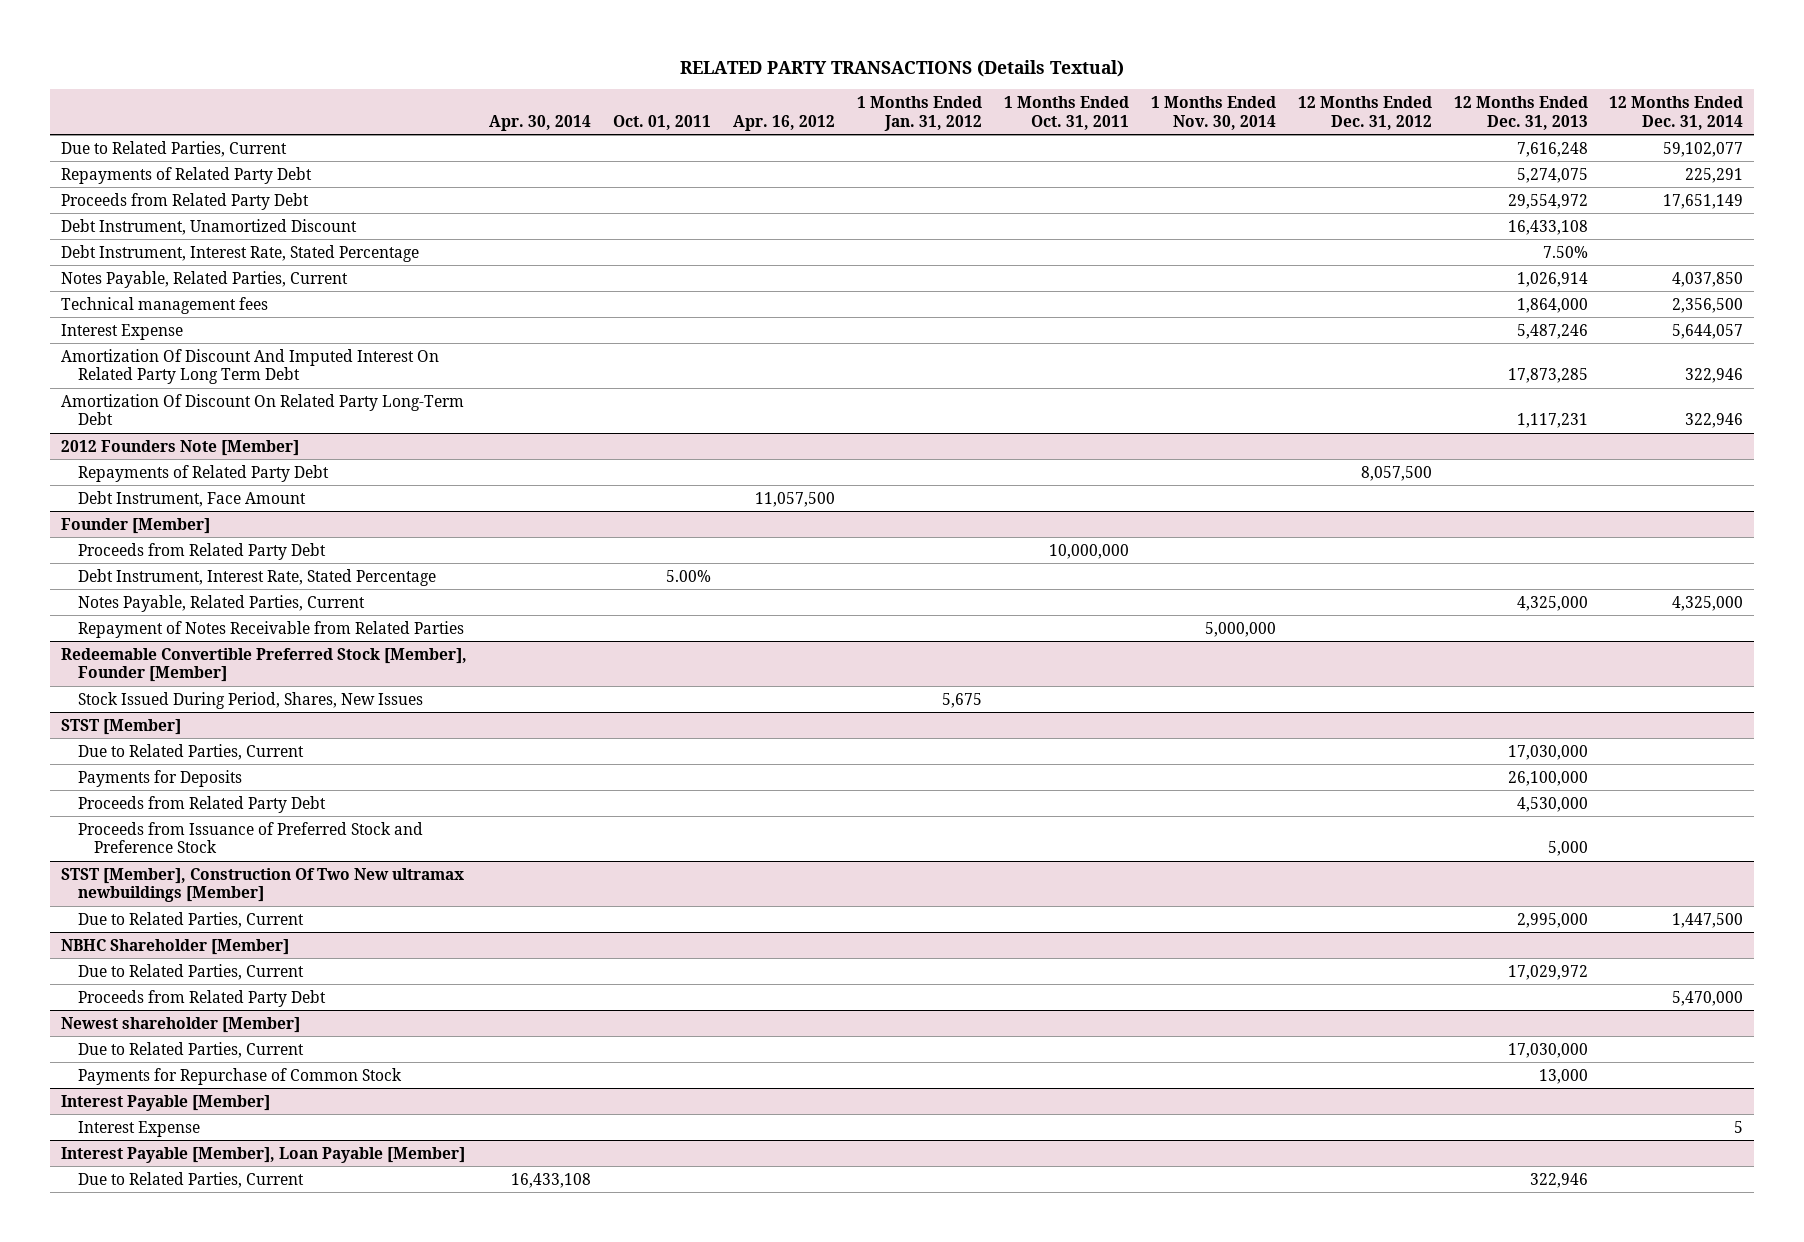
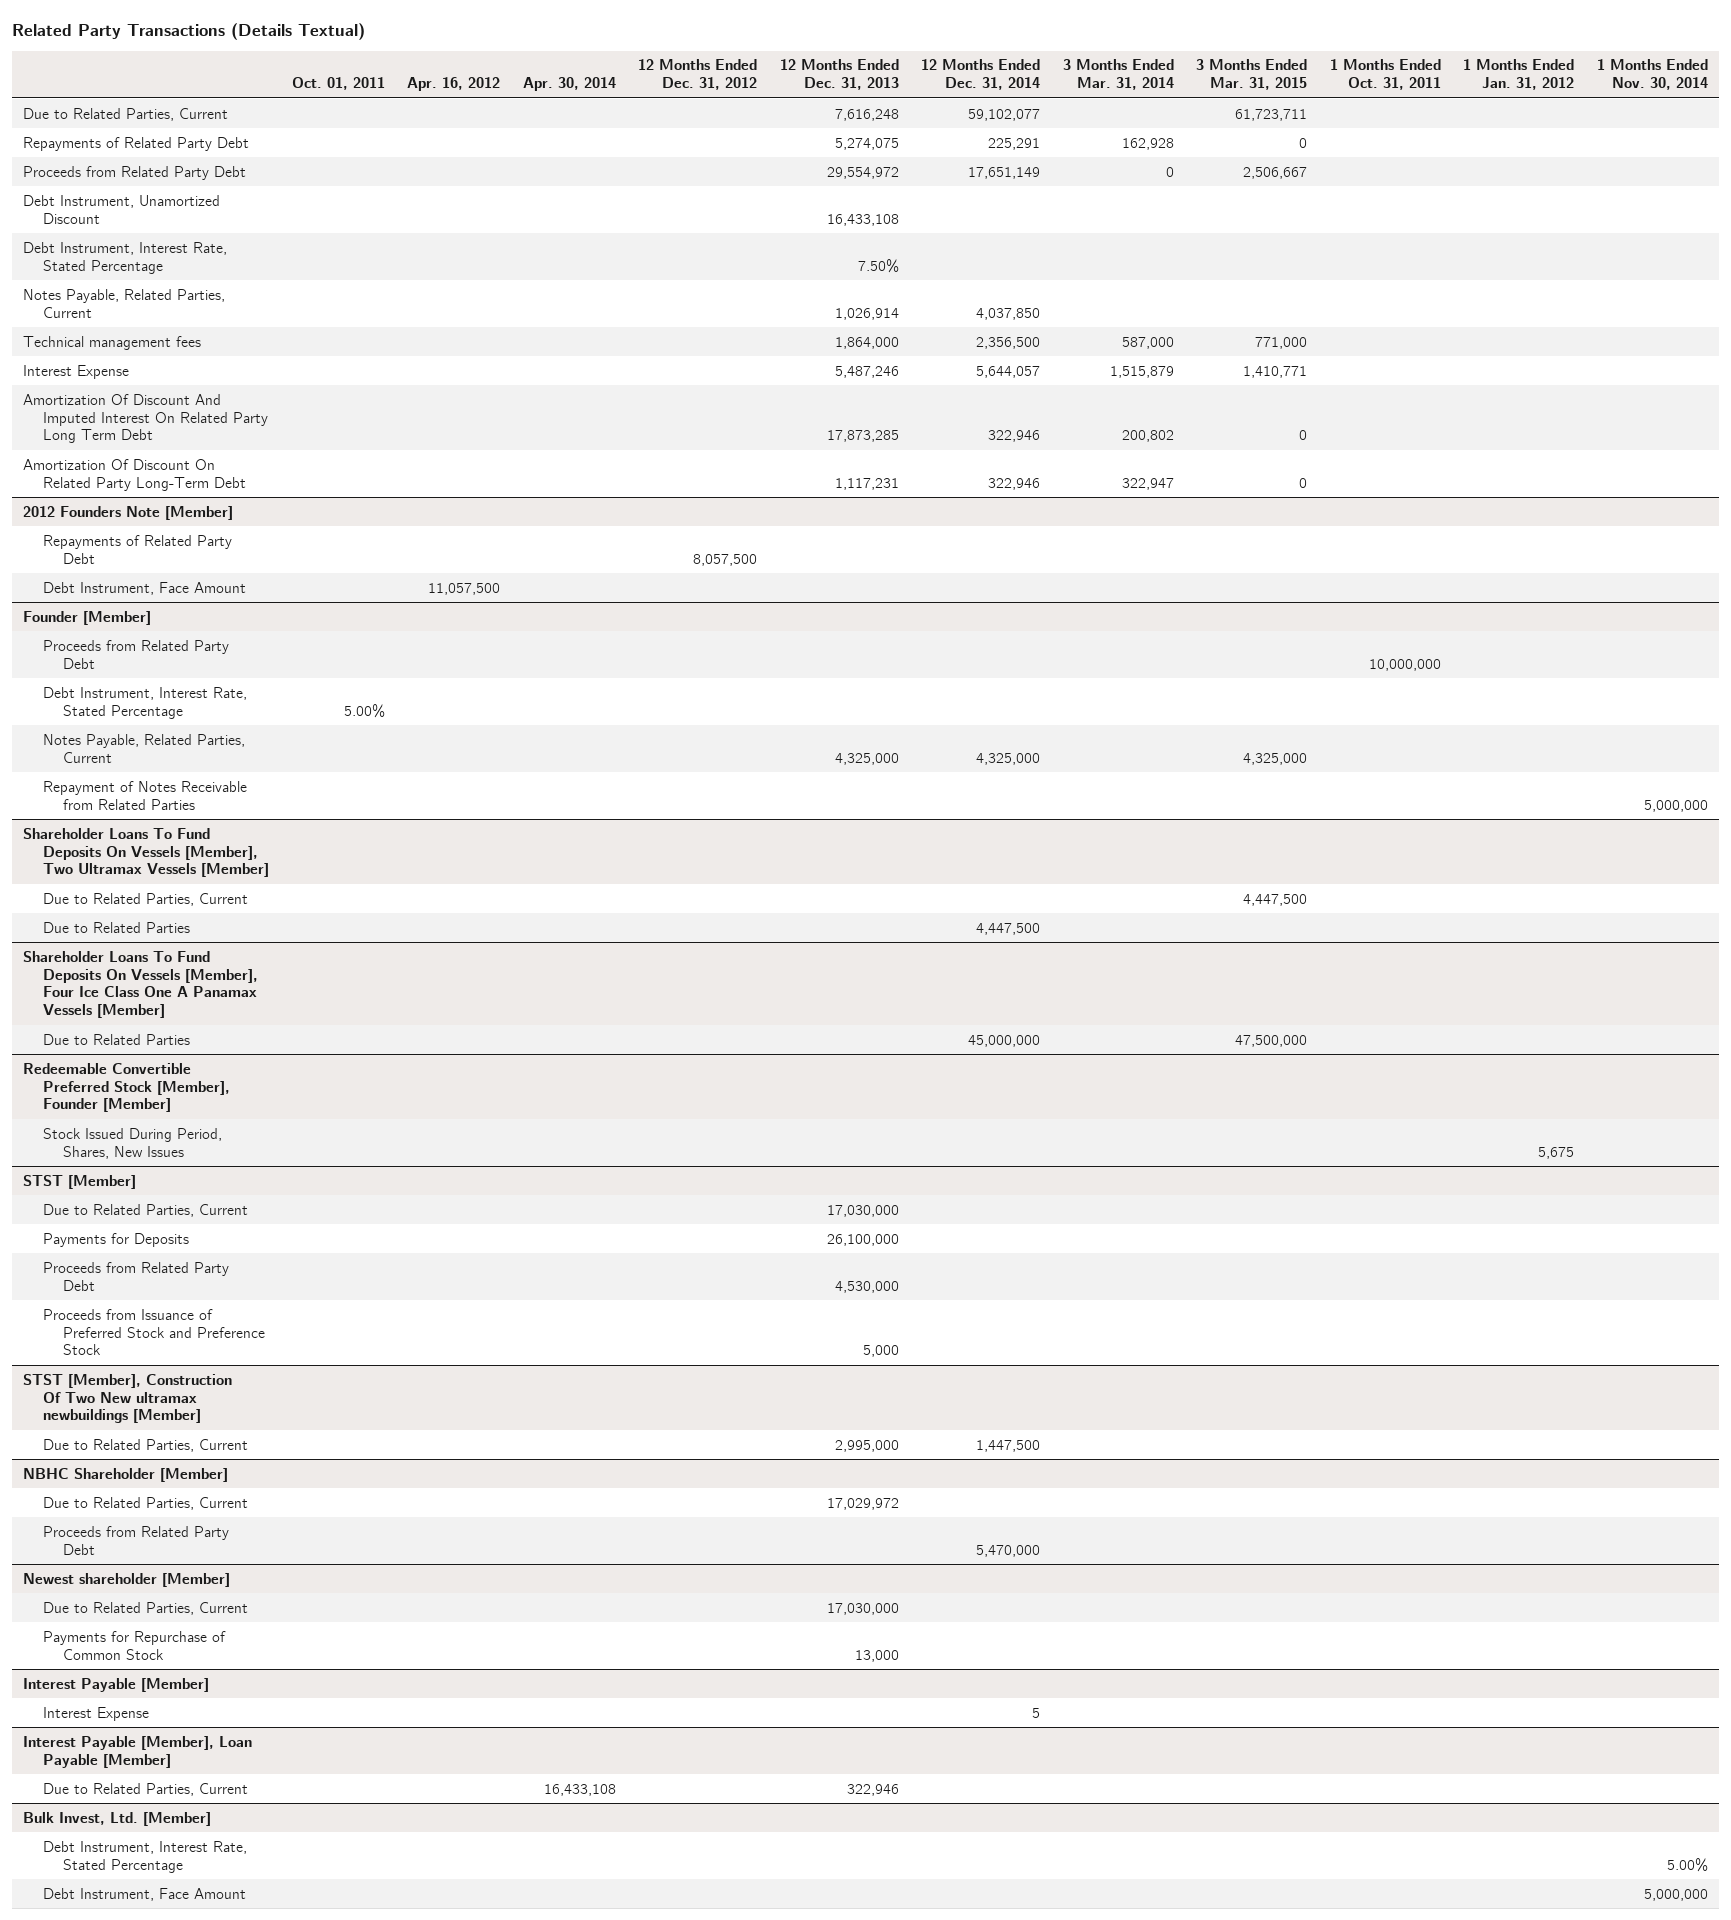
- RELATED PARTY TRANSACTIONS (Details Textual)
+ Related Party Transactions (Details Textual)
- | Apr. 30, 2014 | Oct. 01, 2011 | Apr. 16, 2012 | 1 Months Ended Jan. 31, 2012 | 1 Months Ended Oct. 31, 2011 | 1 Months Ended Nov. 30, 2014 | 12 Months Ended Dec. 31, 2012 | 12 Months Ended Dec. 31, 2013 | 12 Months Ended Dec. 31, 2014
+ | Oct. 01, 2011 | Apr. 16, 2012 | Apr. 30, 2014 | 12 Months Ended Dec. 31, 2012 | 12 Months Ended Dec. 31, 2013 | 12 Months Ended Dec. 31, 2014 | 3 Months Ended Mar. 31, 2014 | 3 Months Ended Mar. 31, 2015 | 1 Months Ended Oct. 31, 2011 | 1 Months Ended Jan. 31, 2012 | 1 Months Ended Nov. 30, 2014
+ Shareholder Loans To Fund Deposits On Vessels [Member], Two Ultramax Vessels [Member]
+ Due to Related Parties, Current | | | | | | | | 4,447,500 | | |
+ Due to Related Parties | | | | | | 4,447,500 | | | | |
+ Shareholder Loans To Fund Deposits On Vessels [Member], Four Ice Class One A Panamax Vessels [Member]
+ Due to Related Parties | | | | | | 45,000,000 | | 47,500,000 | | |
+ Bulk Invest, Ltd. [Member]
+ Debt Instrument, Interest Rate, Stated Percentage | | | | | | | | | | | 5.00%
+ Debt Instrument, Face Amount | | | | | | | | | | | 5,000,000

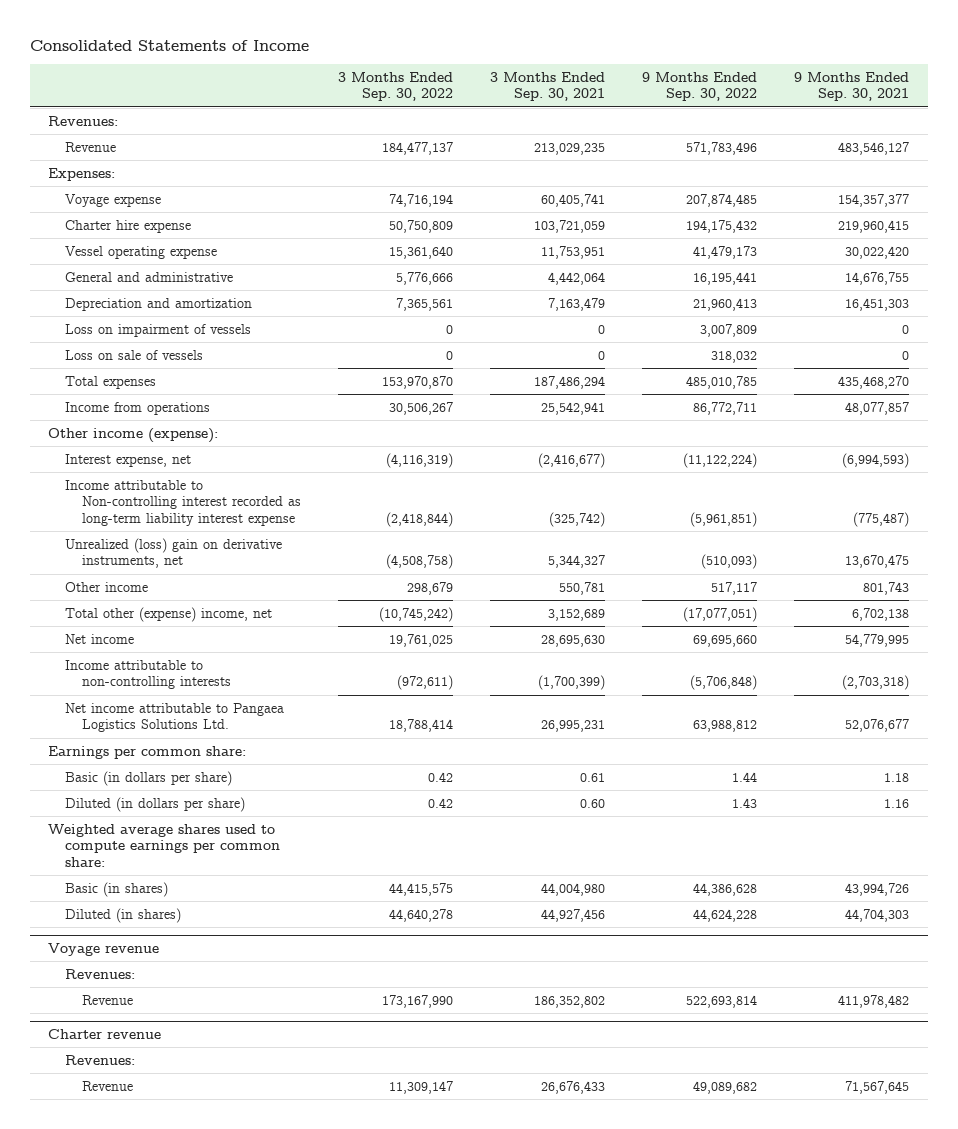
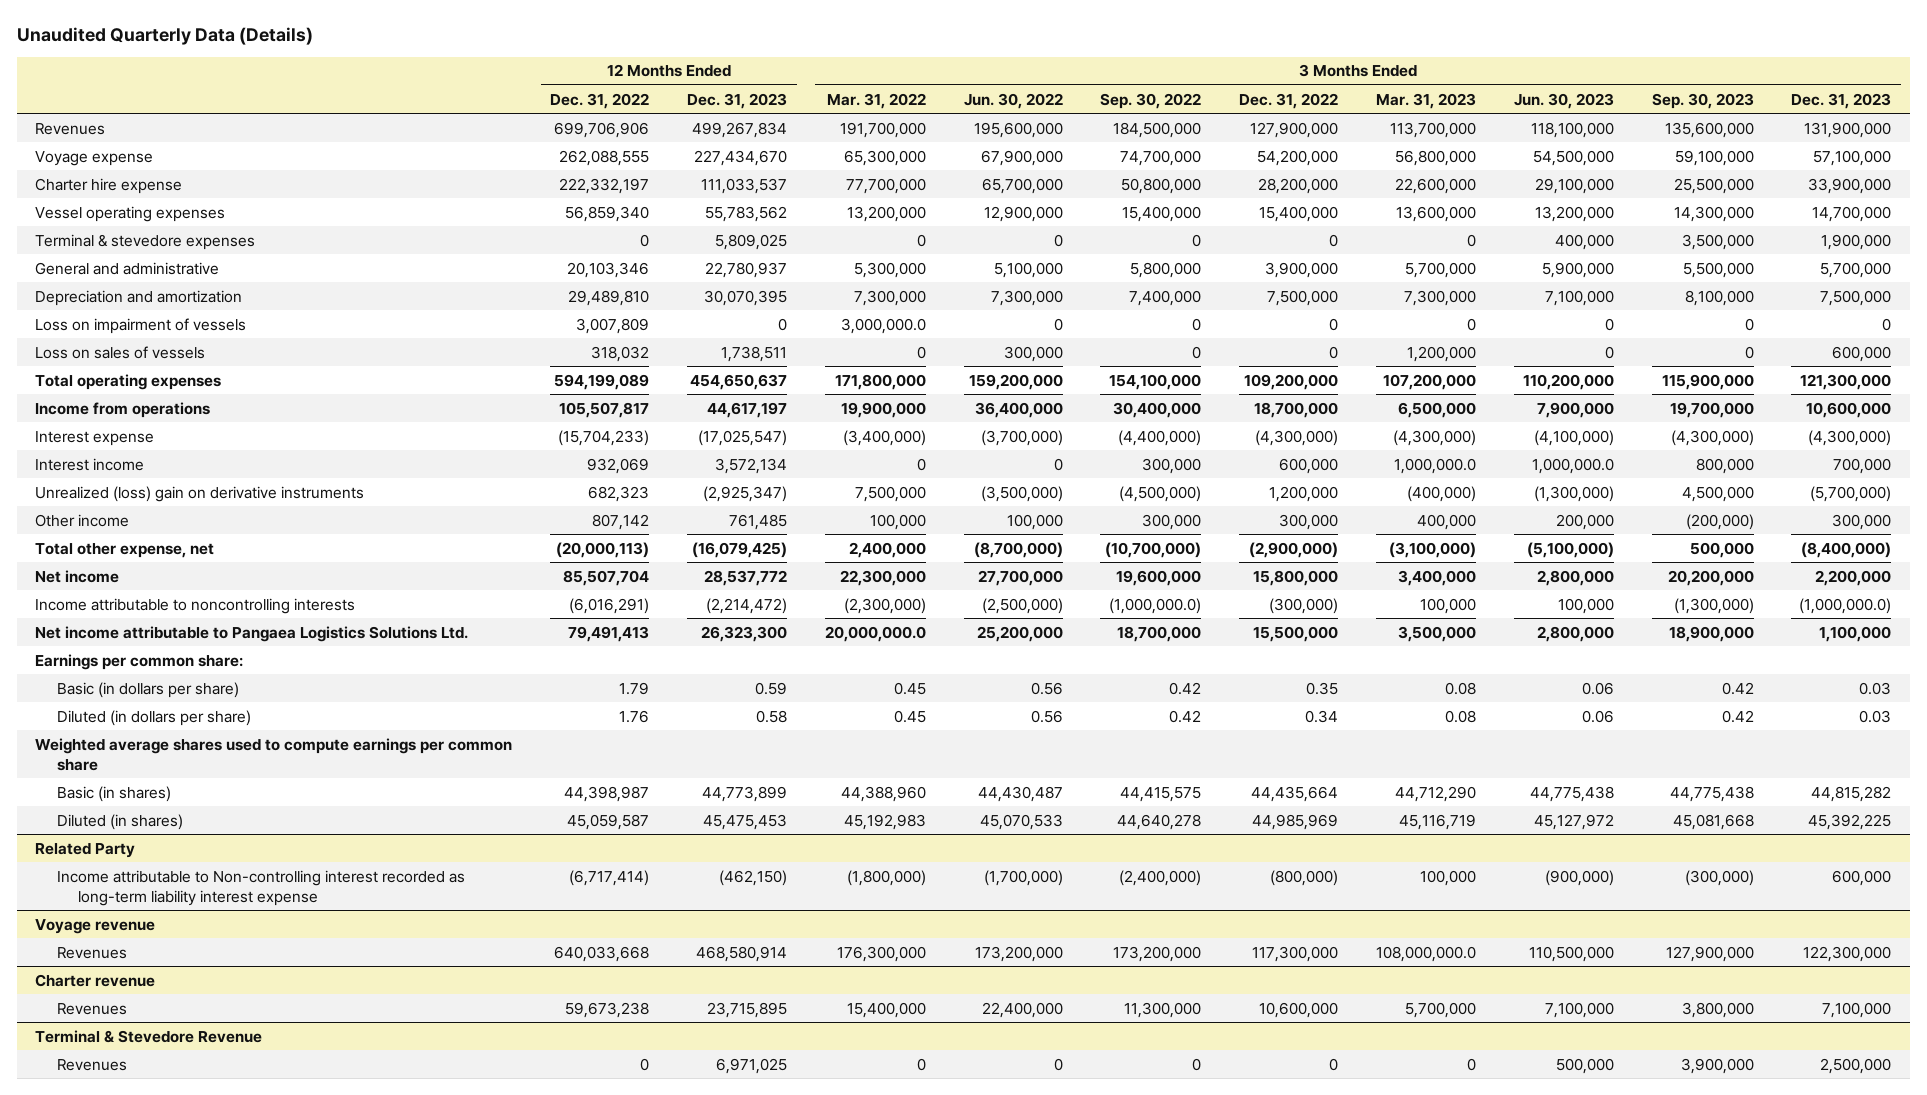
- Consolidated Statements of Income
+ Unaudited Quarterly Data (Details)
- | 3 Months Ended Sep. 30, 2022 | 3 Months Ended Sep. 30, 2021 | 9 Months Ended Sep. 30, 2022 | 9 Months Ended Sep. 30, 2021
+ | 12 Months Ended Dec. 31, 2022 | 12 Months Ended Dec. 31, 2023 | 3 Months Ended Mar. 31, 2022 | 3 Months Ended Jun. 30, 2022 | 3 Months Ended Sep. 30, 2022 | 3 Months Ended Dec. 31, 2022 | 3 Months Ended Mar. 31, 2023 | 3 Months Ended Jun. 30, 2023 | 3 Months Ended Sep. 30, 2023 | 3 Months Ended Dec. 31, 2023
- Revenues:
- Revenue | 184,477,137 | 213,029,235 | 571,783,496 | 483,546,127
- Expenses:
- Voyage expense | 74,716,194 | 60,405,741 | 207,874,485 | 154,357,377
- Charter hire expense | 50,750,809 | 103,721,059 | 194,175,432 | 219,960,415
- Vessel operating expense | 15,361,640 | 11,753,951 | 41,479,173 | 30,022,420
- General and administrative | 5,776,666 | 4,442,064 | 16,195,441 | 14,676,755
- Depreciation and amortization | 7,365,561 | 7,163,479 | 21,960,413 | 16,451,303
+ Revenues | 699,706,906 | 499,267,834 | 191,700,000 | 195,600,000 | 184,500,000 | 127,900,000 | 113,700,000 | 118,100,000 | 135,600,000 | 131,900,000
+ Voyage expense | 262,088,555 | 227,434,670 | 65,300,000 | 67,900,000 | 74,700,000 | 54,200,000 | 56,800,000 | 54,500,000 | 59,100,000 | 57,100,000
+ Charter hire expense | 222,332,197 | 111,033,537 | 77,700,000 | 65,700,000 | 50,800,000 | 28,200,000 | 22,600,000 | 29,100,000 | 25,500,000 | 33,900,000
+ Vessel operating expenses | 56,859,340 | 55,783,562 | 13,200,000 | 12,900,000 | 15,400,000 | 15,400,000 | 13,600,000 | 13,200,000 | 14,300,000 | 14,700,000
+ Terminal & stevedore expenses | 0 | 5,809,025 | 0 | 0 | 0 | 0 | 0 | 400,000 | 3,500,000 | 1,900,000
+ General and administrative | 20,103,346 | 22,780,937 | 5,300,000 | 5,100,000 | 5,800,000 | 3,900,000 | 5,700,000 | 5,900,000 | 5,500,000 | 5,700,000
+ Depreciation and amortization | 29,489,810 | 30,070,395 | 7,300,000 | 7,300,000 | 7,400,000 | 7,500,000 | 7,300,000 | 7,100,000 | 8,100,000 | 7,500,000
- Loss on sale of vessels | 0 | 0 | 318,032 | 0
- Total expenses | 153,970,870 | 187,486,294 | 485,010,785 | 435,468,270
- Income from operations | 30,506,267 | 25,542,941 | 86,772,711 | 48,077,857
- Other income (expense):
- Interest expense, net | (4,116,319) | (2,416,677) | (11,122,224) | (6,994,593)
- Income attributable to Non-controlling interest recorded as long-term liability interest expense | (2,418,844) | (325,742) | (5,961,851) | (775,487)
- Unrealized (loss) gain on derivative instruments, net | (4,508,758) | 5,344,327 | (510,093) | 13,670,475
- Other income | 298,679 | 550,781 | 517,117 | 801,743
- Total other (expense) income, net | (10,745,242) | 3,152,689 | (17,077,051) | 6,702,138
- Net income | 19,761,025 | 28,695,630 | 69,695,660 | 54,779,995
- Income attributable to non-controlling interests | (972,611) | (1,700,399) | (5,706,848) | (2,703,318)
- Net income attributable to Pangaea Logistics Solutions Ltd. | 18,788,414 | 26,995,231 | 63,988,812 | 52,076,677
+ Loss on sales of vessels | 318,032 | 1,738,511 | 0 | 300,000 | 0 | 0 | 1,200,000 | 0 | 0 | 600,000
+ Total operating expenses | 594,199,089 | 454,650,637 | 171,800,000 | 159,200,000 | 154,100,000 | 109,200,000 | 107,200,000 | 110,200,000 | 115,900,000 | 121,300,000
+ Income from operations | 105,507,817 | 44,617,197 | 19,900,000 | 36,400,000 | 30,400,000 | 18,700,000 | 6,500,000 | 7,900,000 | 19,700,000 | 10,600,000
+ Interest expense | (15,704,233) | (17,025,547) | (3,400,000) | (3,700,000) | (4,400,000) | (4,300,000) | (4,300,000) | (4,100,000) | (4,300,000) | (4,300,000)
+ Interest income | 932,069 | 3,572,134 | 0 | 0 | 300,000 | 600,000 | 1,000,000.0 | 1,000,000.0 | 800,000 | 700,000
+ Unrealized (loss) gain on derivative instruments | 682,323 | (2,925,347) | 7,500,000 | (3,500,000) | (4,500,000) | 1,200,000 | (400,000) | (1,300,000) | 4,500,000 | (5,700,000)
+ Other income | 807,142 | 761,485 | 100,000 | 100,000 | 300,000 | 300,000 | 400,000 | 200,000 | (200,000) | 300,000
+ Total other expense, net | (20,000,113) | (16,079,425) | 2,400,000 | (8,700,000) | (10,700,000) | (2,900,000) | (3,100,000) | (5,100,000) | 500,000 | (8,400,000)
+ Net income | 85,507,704 | 28,537,772 | 22,300,000 | 27,700,000 | 19,600,000 | 15,800,000 | 3,400,000 | 2,800,000 | 20,200,000 | 2,200,000
+ Income attributable to noncontrolling interests | (6,016,291) | (2,214,472) | (2,300,000) | (2,500,000) | (1,000,000.0) | (300,000) | 100,000 | 100,000 | (1,300,000) | (1,000,000.0)
+ Net income attributable to Pangaea Logistics Solutions Ltd. | 79,491,413 | 26,323,300 | 20,000,000.0 | 25,200,000 | 18,700,000 | 15,500,000 | 3,500,000 | 2,800,000 | 18,900,000 | 1,100,000
- Weighted average shares used to compute earnings per common share:
+ Weighted average shares used to compute earnings per common share
+ Related Party
+ Income attributable to Non-controlling interest recorded as long-term liability interest expense | (6,717,414) | (462,150) | (1,800,000) | (1,700,000) | (2,400,000) | (800,000) | 100,000 | (900,000) | (300,000) | 600,000
@ Voyage revenue
- Revenues:
- Revenue | 173,167,990 | 186,352,802 | 522,693,814 | 411,978,482
+ Revenues | 640,033,668 | 468,580,914 | 176,300,000 | 173,200,000 | 173,200,000 | 117,300,000 | 108,000,000.0 | 110,500,000 | 127,900,000 | 122,300,000
@ Charter revenue
- Revenues:
- Revenue | 11,309,147 | 26,676,433 | 49,089,682 | 71,567,645
+ Revenues | 59,673,238 | 23,715,895 | 15,400,000 | 22,400,000 | 11,300,000 | 10,600,000 | 5,700,000 | 7,100,000 | 3,800,000 | 7,100,000
+ Terminal & Stevedore Revenue
+ Revenues | 0 | 6,971,025 | 0 | 0 | 0 | 0 | 0 | 500,000 | 3,900,000 | 2,500,000

